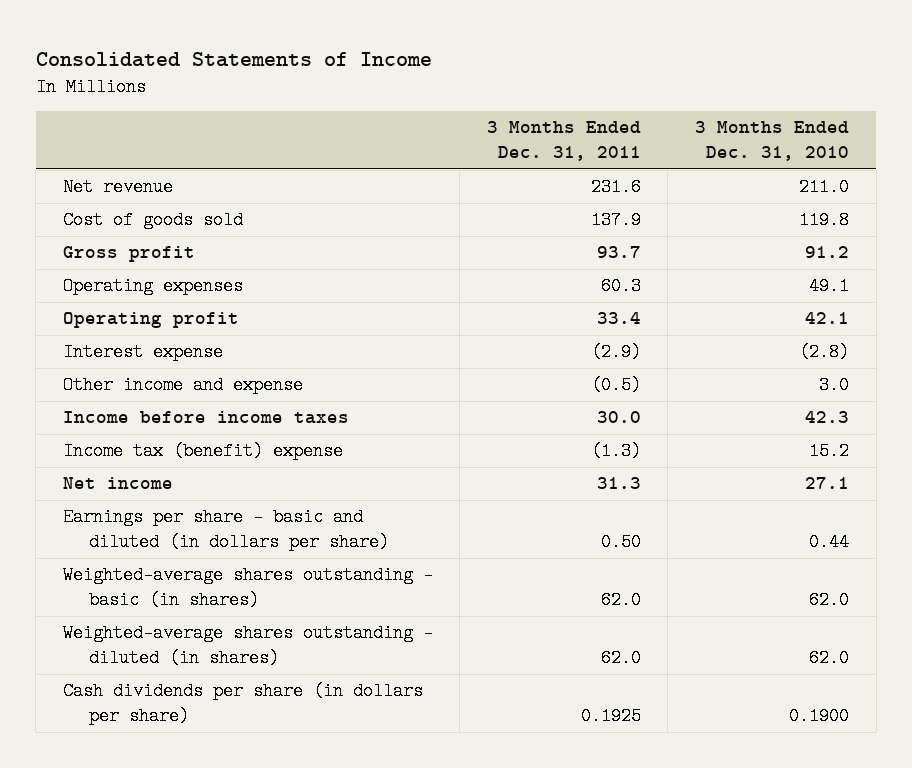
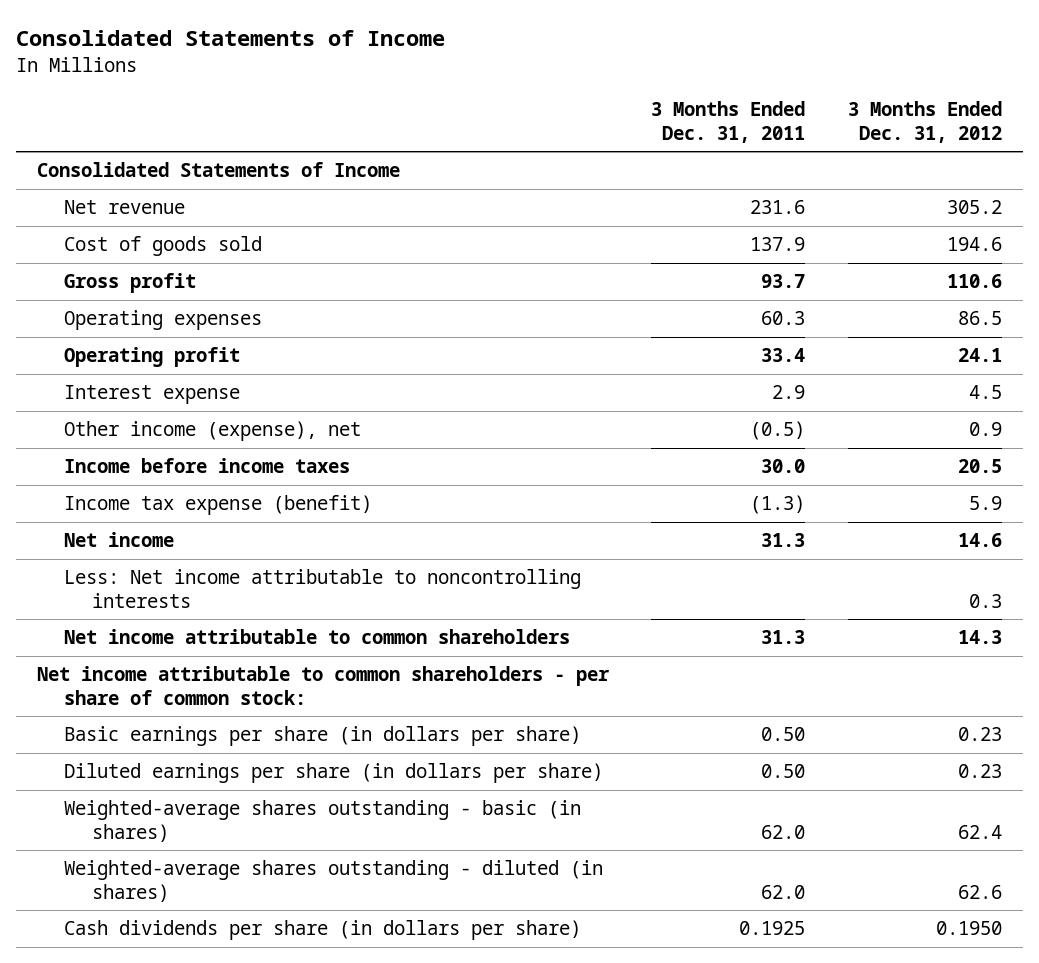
- | 3 Months Ended Dec. 31, 2011 | 3 Months Ended Dec. 31, 2010
+ | 3 Months Ended Dec. 31, 2011 | 3 Months Ended Dec. 31, 2012
+ Consolidated Statements of Income
- Interest expense | (2.9) | (2.8)
- Other income and expense | (0.5) | 3.0
+ Interest expense | 2.9 | 4.5
+ Other income (expense), net | (0.5) | 0.9
- Income tax (benefit) expense | (1.3) | 15.2
+ Income tax expense (benefit) | (1.3) | 5.9
- Earnings per share - basic and diluted (in dollars per share) | 0.50 | 0.44
+ Less: Net income attributable to noncontrolling interests | | 0.3
+ Net income attributable to common shareholders | 31.3 | 14.3
+ Net income attributable to common shareholders - per share of common stock:
+ Basic earnings per share (in dollars per share) | 0.50 | 0.23
+ Diluted earnings per share (in dollars per share) | 0.50 | 0.23

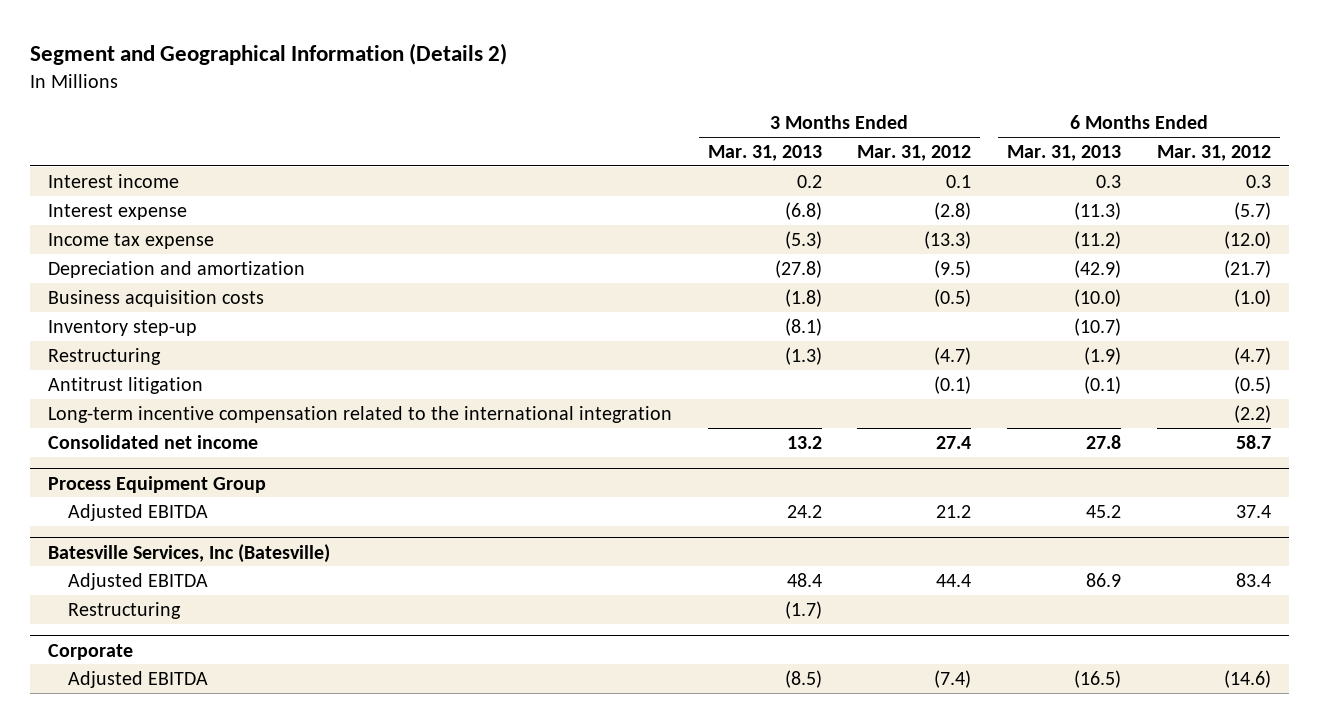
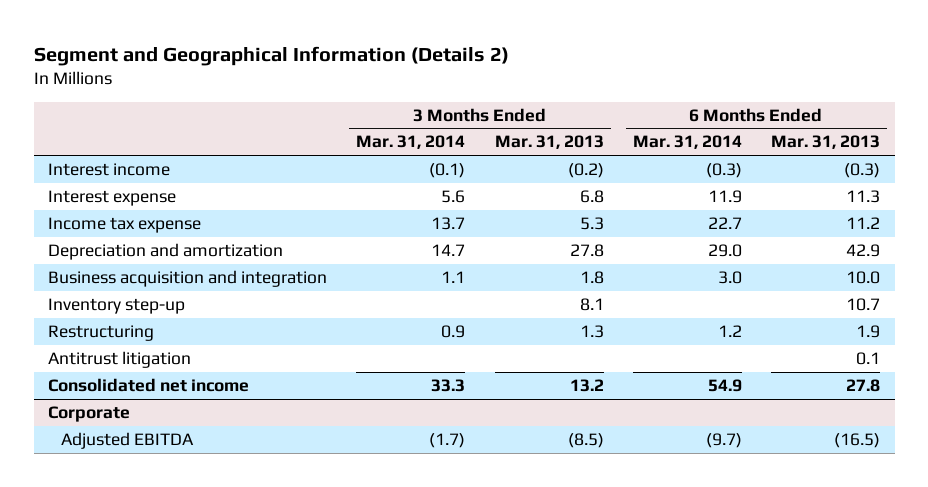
- | 3 Months Ended Mar. 31, 2013 | 3 Months Ended Mar. 31, 2012 | 6 Months Ended Mar. 31, 2013 | 6 Months Ended Mar. 31, 2012
+ | 3 Months Ended Mar. 31, 2014 | 3 Months Ended Mar. 31, 2013 | 6 Months Ended Mar. 31, 2014 | 6 Months Ended Mar. 31, 2013
- Interest income | 0.2 | 0.1 | 0.3 | 0.3
- Interest expense | (6.8) | (2.8) | (11.3) | (5.7)
- Income tax expense | (5.3) | (13.3) | (11.2) | (12.0)
- Depreciation and amortization | (27.8) | (9.5) | (42.9) | (21.7)
- Business acquisition costs | (1.8) | (0.5) | (10.0) | (1.0)
- Inventory step-up | (8.1) | | (10.7) |
- Restructuring | (1.3) | (4.7) | (1.9) | (4.7)
- Antitrust litigation | | (0.1) | (0.1) | (0.5)
- Long-term incentive compensation related to the international integration | | | | (2.2)
+ Interest income | (0.1) | (0.2) | (0.3) | (0.3)
+ Interest expense | 5.6 | 6.8 | 11.9 | 11.3
+ Income tax expense | 13.7 | 5.3 | 22.7 | 11.2
+ Depreciation and amortization | 14.7 | 27.8 | 29.0 | 42.9
+ Business acquisition and integration | 1.1 | 1.8 | 3.0 | 10.0
+ Inventory step-up | | 8.1 | | 10.7
+ Restructuring | 0.9 | 1.3 | 1.2 | 1.9
+ Antitrust litigation | | | | 0.1
- Process Equipment Group
- Adjusted EBITDA | 24.2 | 21.2 | 45.2 | 37.4
- Batesville Services, Inc (Batesville)
- Adjusted EBITDA | 48.4 | 44.4 | 86.9 | 83.4
- Restructuring | (1.7) | | |

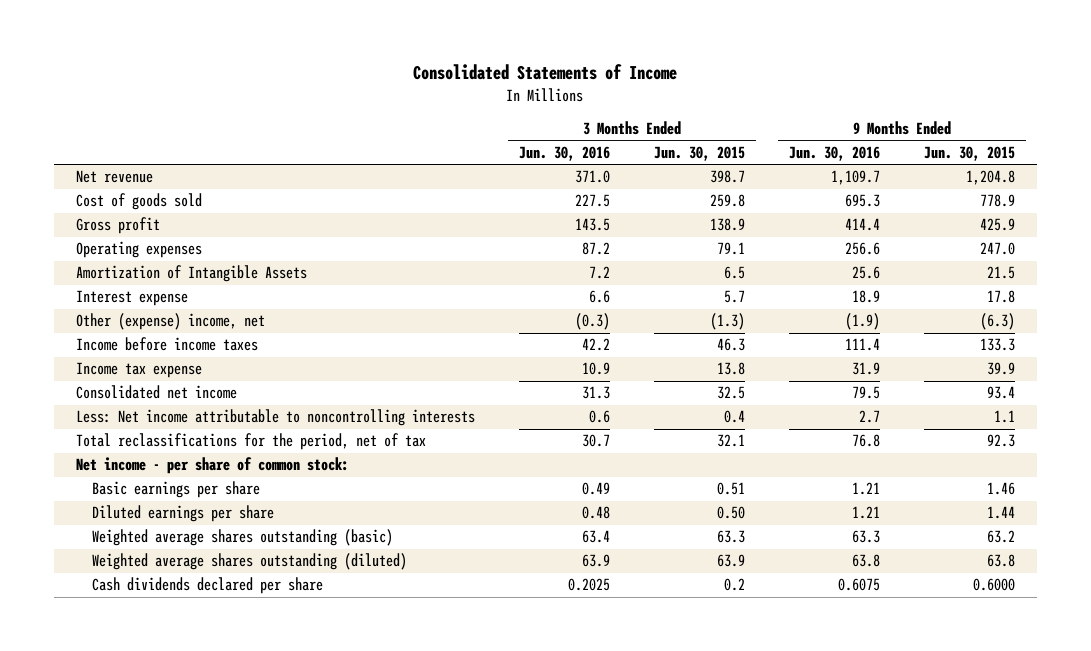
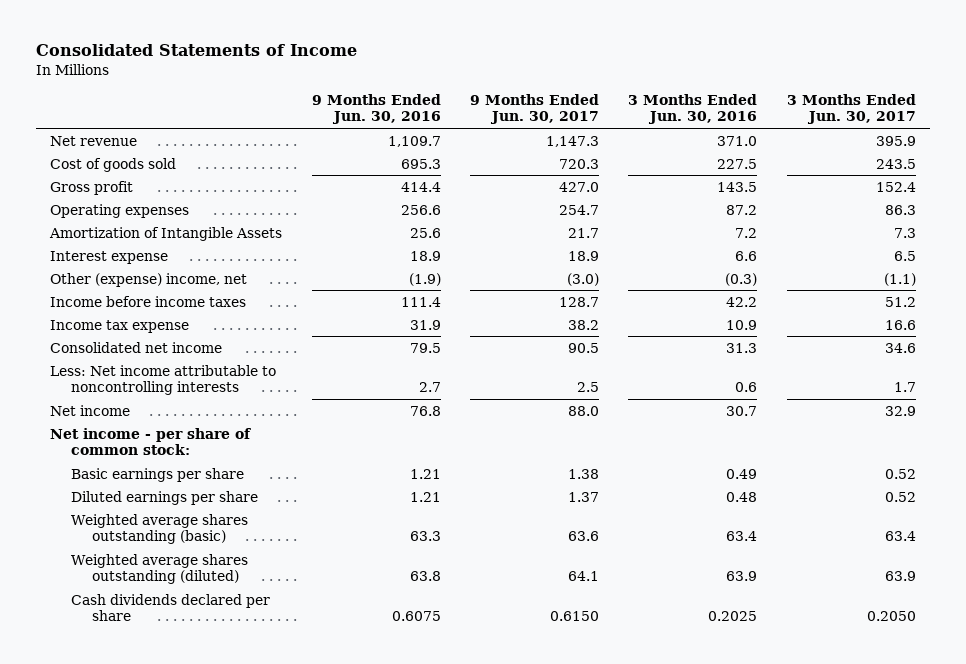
- | 3 Months Ended Jun. 30, 2016 | 3 Months Ended Jun. 30, 2015 | 9 Months Ended Jun. 30, 2016 | 9 Months Ended Jun. 30, 2015
+ | 9 Months Ended Jun. 30, 2016 | 9 Months Ended Jun. 30, 2017 | 3 Months Ended Jun. 30, 2016 | 3 Months Ended Jun. 30, 2017
- Total reclassifications for the period, net of tax | 30.7 | 32.1 | 76.8 | 92.3
+ Net income | 76.8 | 88.0 | 30.7 | 32.9

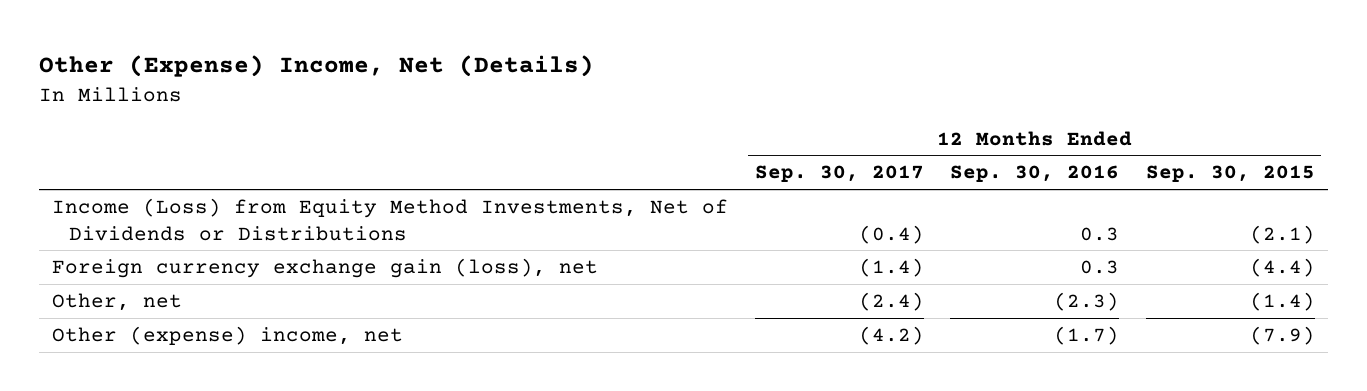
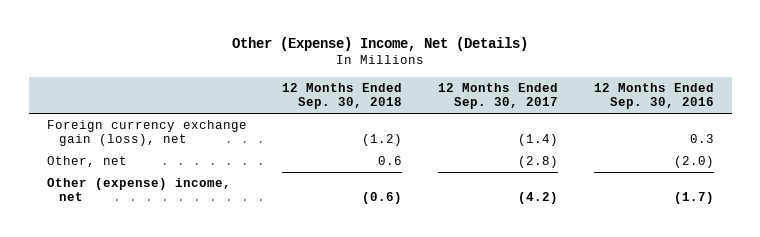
- | 12 Months Ended Sep. 30, 2017 | 12 Months Ended Sep. 30, 2016 | 12 Months Ended Sep. 30, 2015
+ | 12 Months Ended Sep. 30, 2018 | 12 Months Ended Sep. 30, 2017 | 12 Months Ended Sep. 30, 2016
- Income (Loss) from Equity Method Investments, Net of Dividends or Distributions | (0.4) | 0.3 | (2.1)
- Other, net | (2.4) | (2.3) | (1.4)
+ Other, net | 0.6 | (2.8) | (2.0)

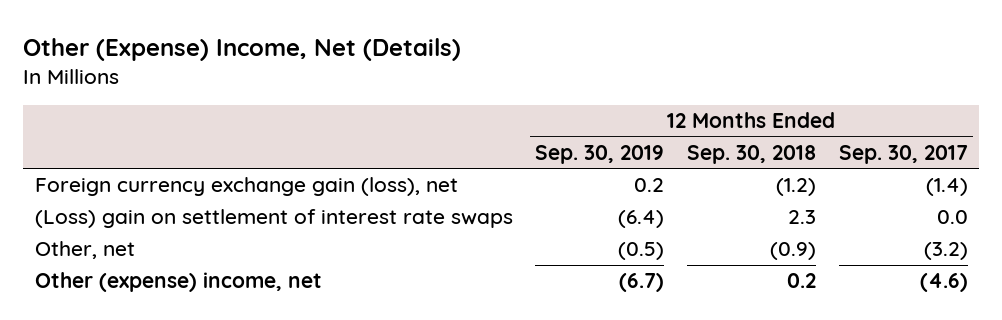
- | 12 Months Ended Sep. 30, 2018 | 12 Months Ended Sep. 30, 2017 | 12 Months Ended Sep. 30, 2016
+ | 12 Months Ended Sep. 30, 2019 | 12 Months Ended Sep. 30, 2018 | 12 Months Ended Sep. 30, 2017
- Other, net | 0.6 | (2.8) | (2.0)
- Other (expense) income, net | (0.6) | (4.2) | (1.7)
+ (Loss) gain on settlement of interest rate swaps | (6.4) | 2.3 | 0.0
+ Other, net | (0.5) | (0.9) | (3.2)
+ Other (expense) income, net | (6.7) | 0.2 | (4.6)

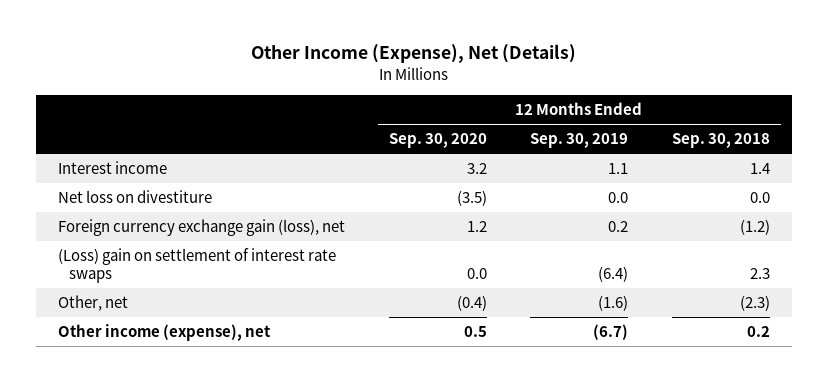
- Other (Expense) Income, Net (Details)
+ Other Income (Expense), Net (Details)
- | 12 Months Ended Sep. 30, 2019 | 12 Months Ended Sep. 30, 2018 | 12 Months Ended Sep. 30, 2017
+ | 12 Months Ended Sep. 30, 2020 | 12 Months Ended Sep. 30, 2019 | 12 Months Ended Sep. 30, 2018
+ Interest income | 3.2 | 1.1 | 1.4
+ Net loss on divestiture | (3.5) | 0.0 | 0.0
- Other, net | (0.5) | (0.9) | (3.2)
- Other (expense) income, net | (6.7) | 0.2 | (4.6)
+ Other, net | (0.4) | (1.6) | (2.3)
+ Other income (expense), net | 0.5 | (6.7) | 0.2

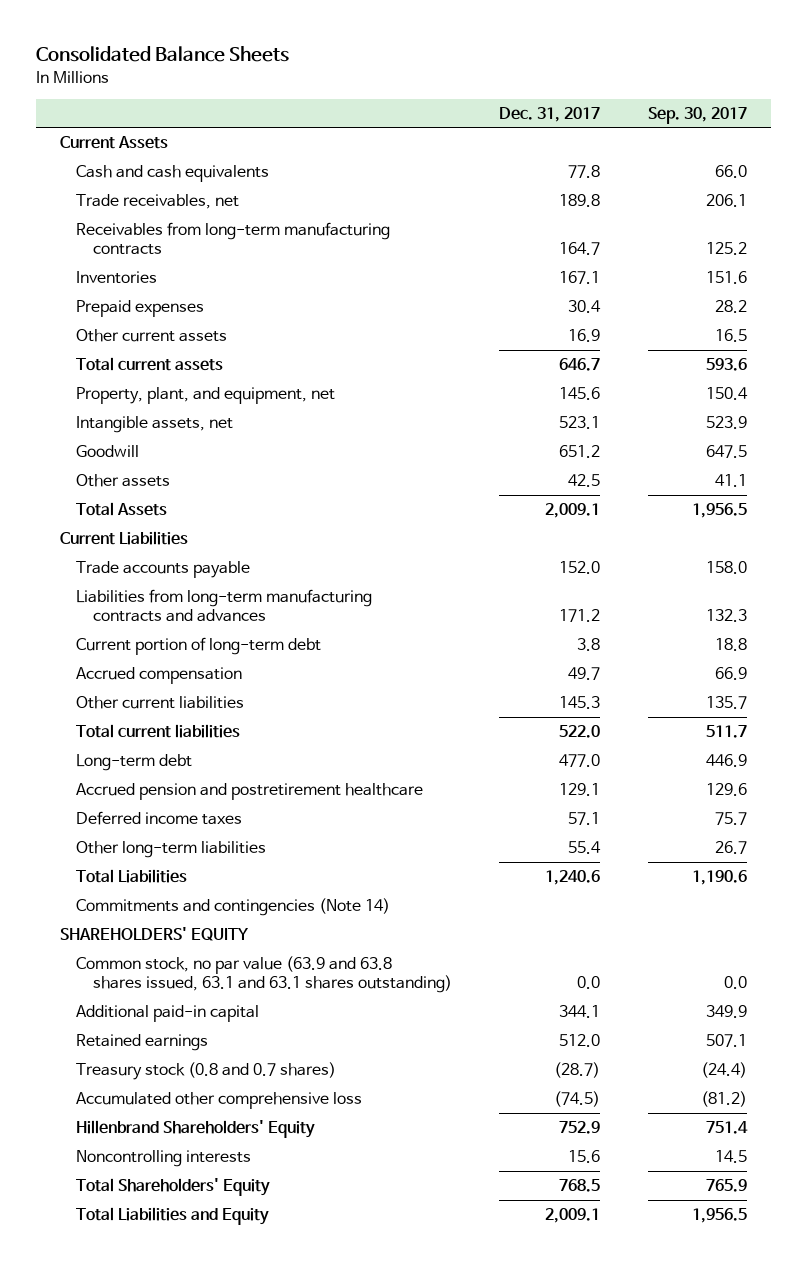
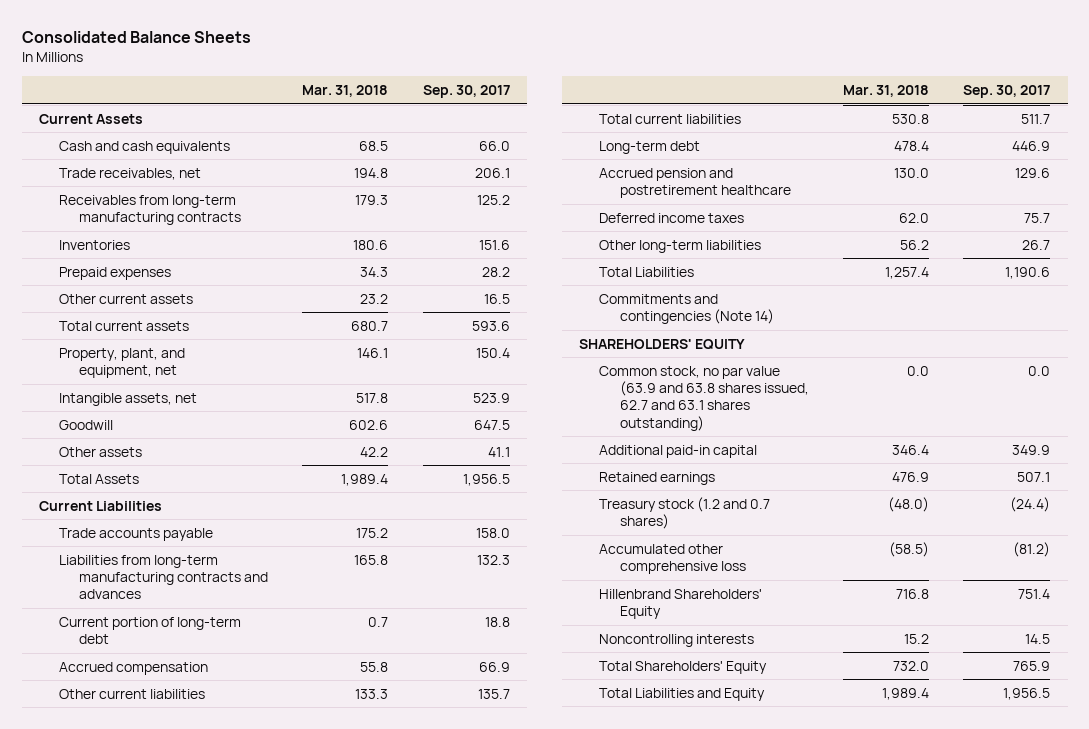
- | Dec. 31, 2017 | Sep. 30, 2017
+ | Mar. 31, 2018 | Sep. 30, 2017
- Common stock, no par value (63.9 and 63.8 shares issued, 63.1 and 63.1 shares outstanding) | 0.0 | 0.0
+ Common stock, no par value (63.9 and 63.8 shares issued, 62.7 and 63.1 shares outstanding) | 0.0 | 0.0
- Treasury stock (0.8 and 0.7 shares) | (28.7) | (24.4)
+ Treasury stock (1.2 and 0.7 shares) | (48.0) | (24.4)

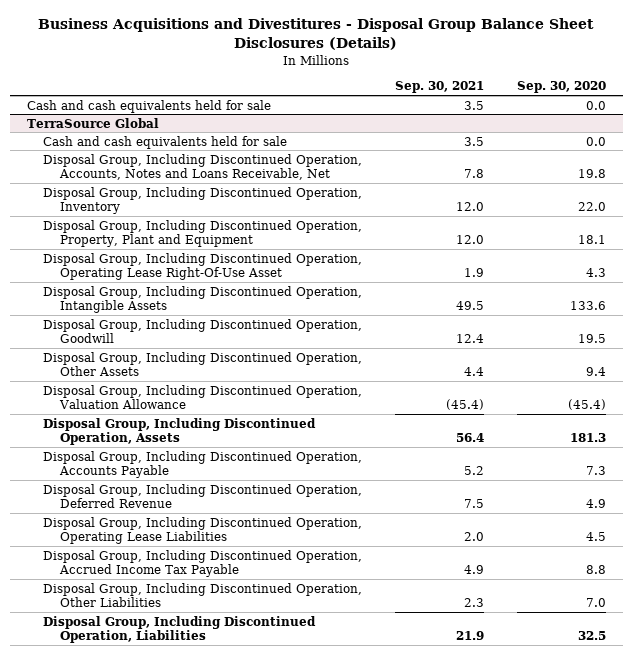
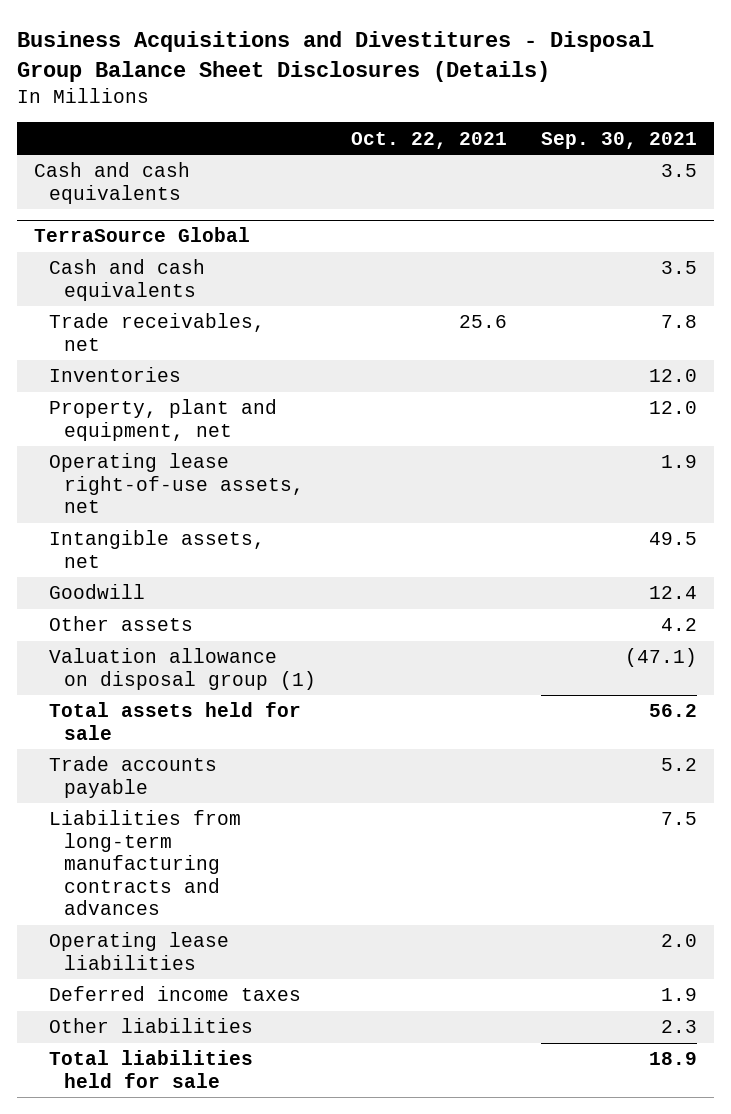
- | Sep. 30, 2021 | Sep. 30, 2020
+ | Oct. 22, 2021 | Sep. 30, 2021
- Cash and cash equivalents held for sale | 3.5 | 0.0
+ Cash and cash equivalents | | 3.5
@ TerraSource Global
- Cash and cash equivalents held for sale | 3.5 | 0.0
- Disposal Group, Including Discontinued Operation, Accounts, Notes and Loans Receivable, Net | 7.8 | 19.8
- Disposal Group, Including Discontinued Operation, Inventory | 12.0 | 22.0
- Disposal Group, Including Discontinued Operation, Property, Plant and Equipment | 12.0 | 18.1
- Disposal Group, Including Discontinued Operation, Operating Lease Right-Of-Use Asset | 1.9 | 4.3
- Disposal Group, Including Discontinued Operation, Intangible Assets | 49.5 | 133.6
- Disposal Group, Including Discontinued Operation, Goodwill | 12.4 | 19.5
- Disposal Group, Including Discontinued Operation, Other Assets | 4.4 | 9.4
- Disposal Group, Including Discontinued Operation, Valuation Allowance | (45.4) | (45.4)
- Disposal Group, Including Discontinued Operation, Assets | 56.4 | 181.3
- Disposal Group, Including Discontinued Operation, Accounts Payable | 5.2 | 7.3
- Disposal Group, Including Discontinued Operation, Deferred Revenue | 7.5 | 4.9
- Disposal Group, Including Discontinued Operation, Operating Lease Liabilities | 2.0 | 4.5
- Disposal Group, Including Discontinued Operation, Accrued Income Tax Payable | 4.9 | 8.8
- Disposal Group, Including Discontinued Operation, Other Liabilities | 2.3 | 7.0
- Disposal Group, Including Discontinued Operation, Liabilities | 21.9 | 32.5
+ Cash and cash equivalents | | 3.5
+ Trade receivables, net | 25.6 | 7.8
+ Inventories | | 12.0
+ Property, plant and equipment, net | | 12.0
+ Operating lease right-of-use assets, net | | 1.9
+ Intangible assets, net | | 49.5
+ Goodwill | | 12.4
+ Other assets | | 4.2
+ Valuation allowance on disposal group (1) | | (47.1)
+ Total assets held for sale | | 56.2
+ Trade accounts payable | | 5.2
+ Liabilities from long-term manufacturing contracts and advances | | 7.5
+ Operating lease liabilities | | 2.0
+ Deferred income taxes | | 1.9
+ Other liabilities | | 2.3
+ Total liabilities held for sale | | 18.9

